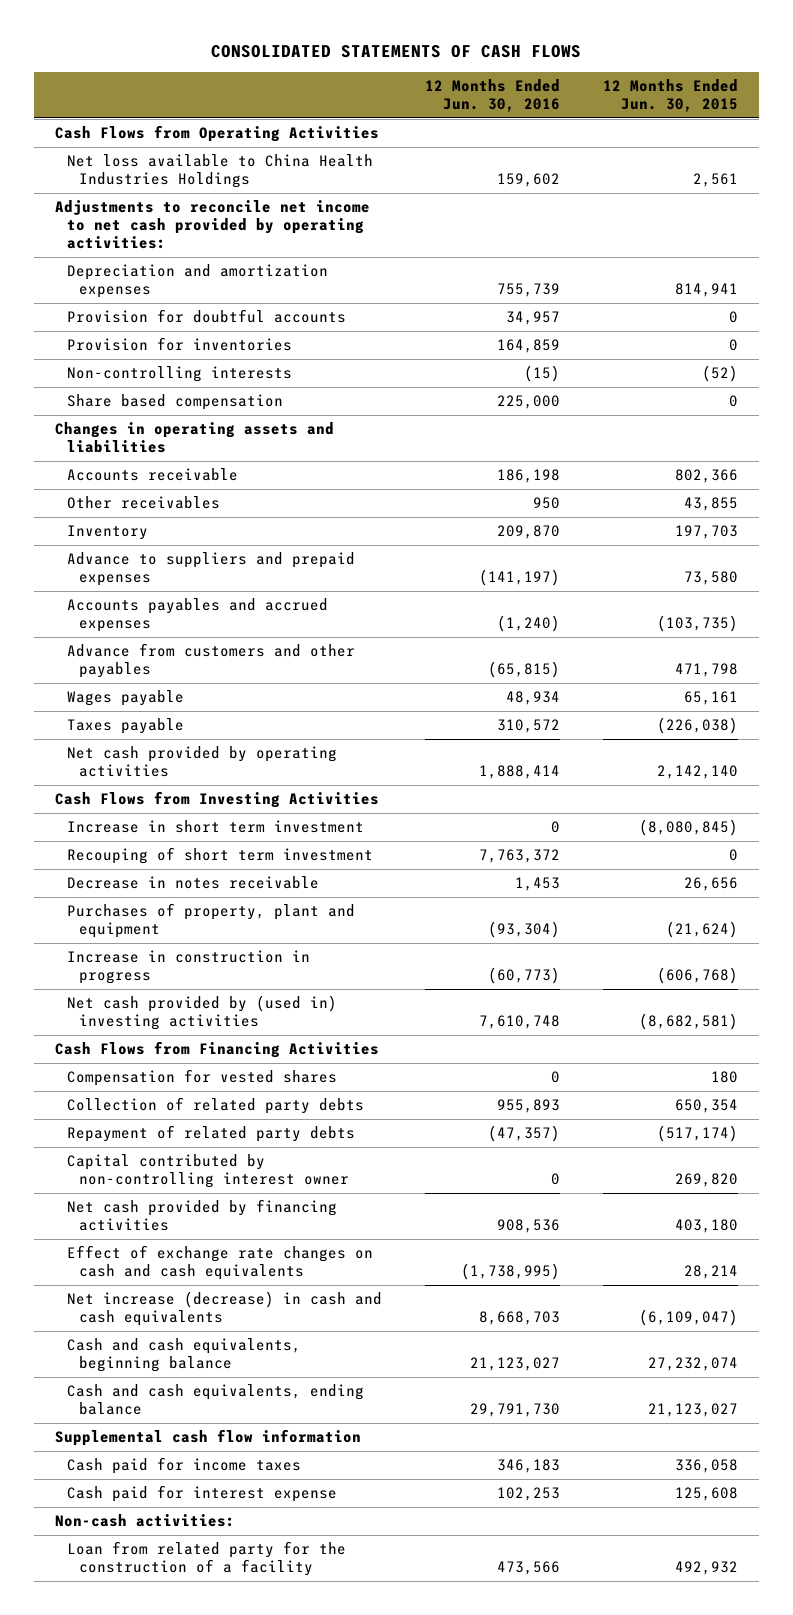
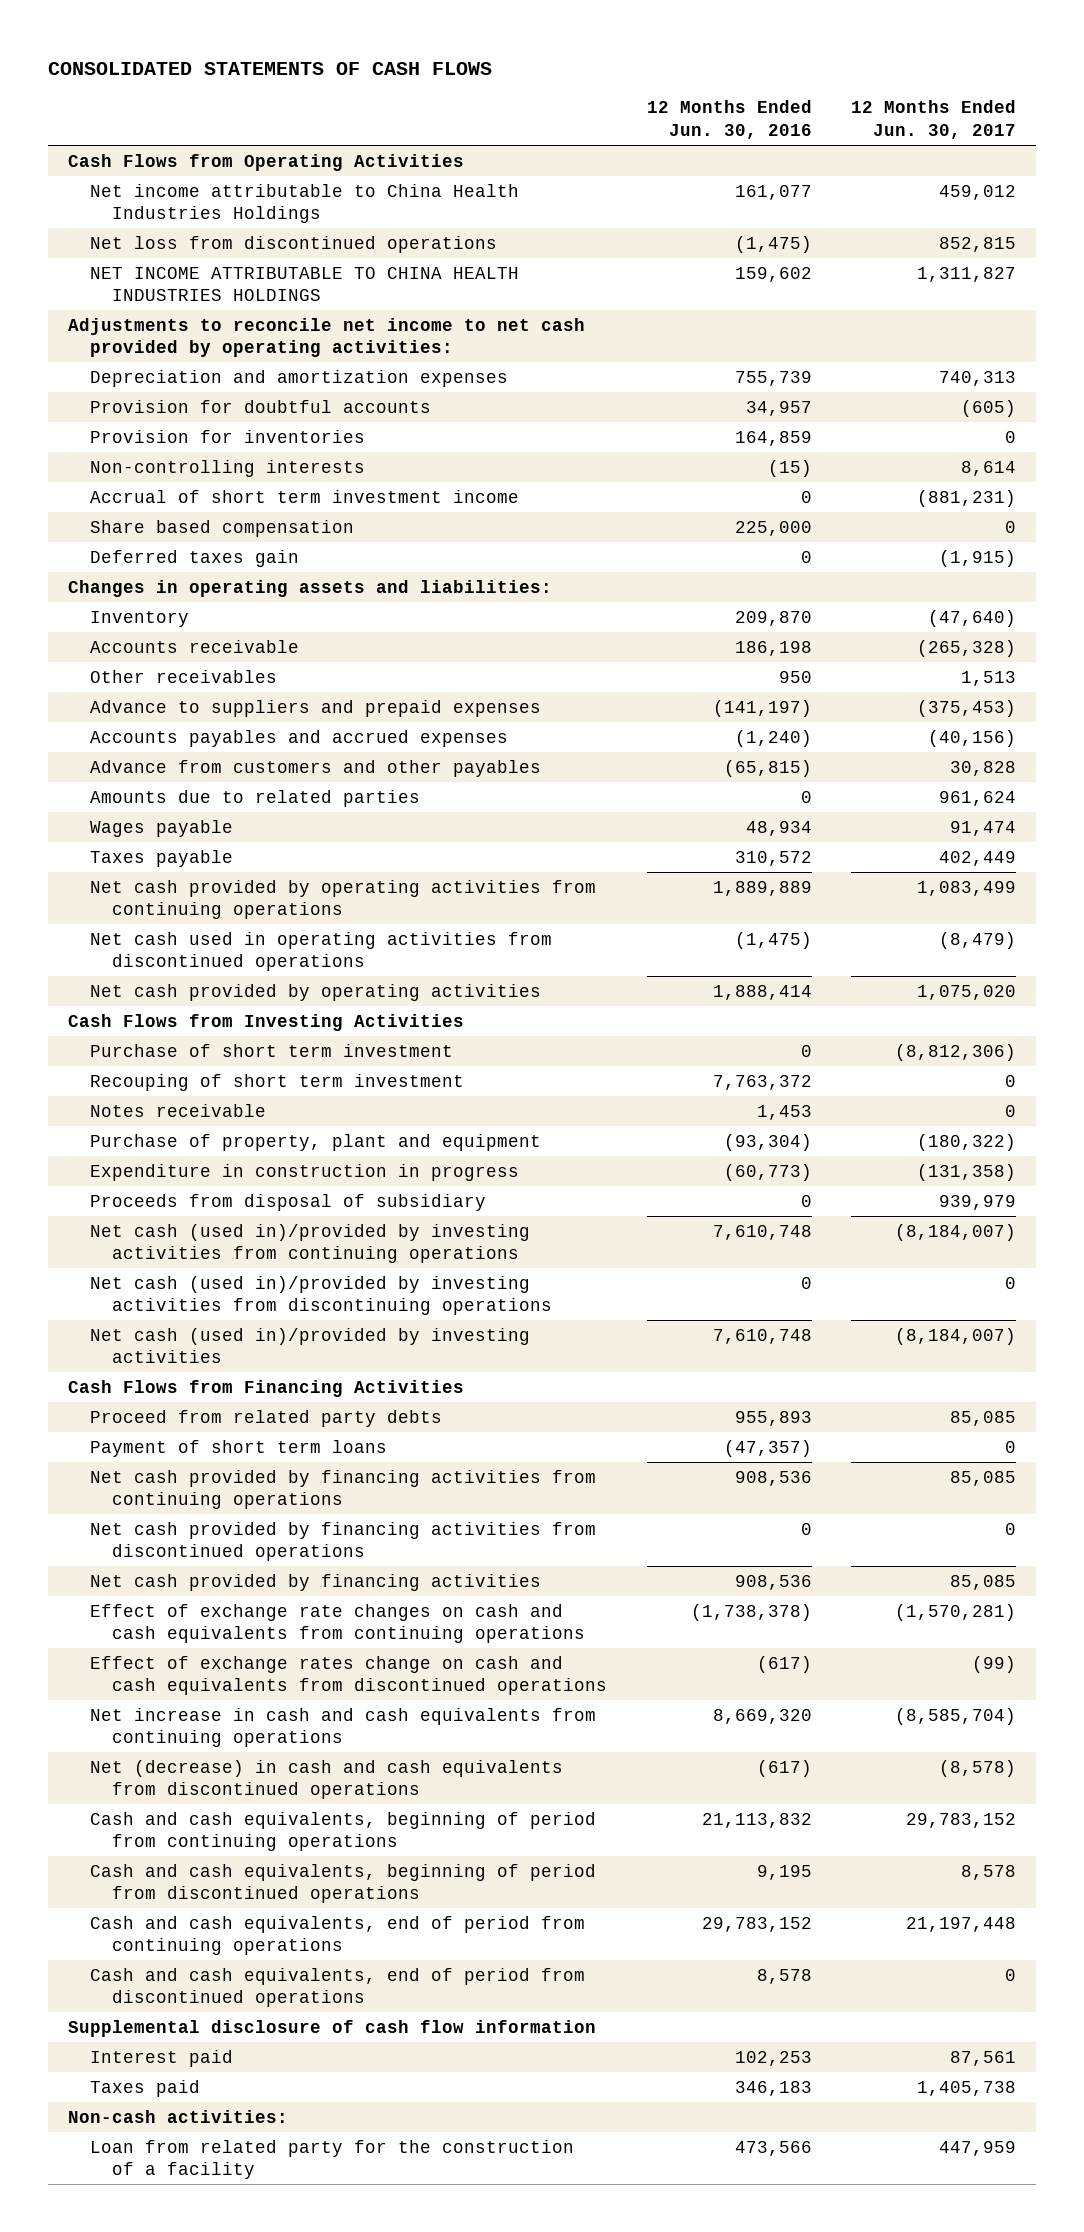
- | 12 Months Ended Jun. 30, 2016 | 12 Months Ended Jun. 30, 2015
+ | 12 Months Ended Jun. 30, 2016 | 12 Months Ended Jun. 30, 2017
- Net loss available to China Health Industries Holdings | 159,602 | 2,561
+ Net income attributable to China Health Industries Holdings | 161,077 | 459,012
+ Net loss from discontinued operations | (1,475) | 852,815
+ NET INCOME ATTRIBUTABLE TO CHINA HEALTH INDUSTRIES HOLDINGS | 159,602 | 1,311,827
+ Accrual of short term investment income | 0 | (881,231)
- Changes in operating assets and liabilities
+ Deferred taxes gain | 0 | (1,915)
+ Changes in operating assets and liabilities:
moved up: Inventory | 209,870 | (47,640)
+ Amounts due to related parties | 0 | 961,624
+ Net cash provided by operating activities from continuing operations | 1,889,889 | 1,083,499
+ Net cash used in operating activities from discontinued operations | (1,475) | (8,479)
- Increase in short term investment | 0 | (8,080,845)
+ Purchase of short term investment | 0 | (8,812,306)
- Decrease in notes receivable | 1,453 | 26,656
- Purchases of property, plant and equipment | (93,304) | (21,624)
- Increase in construction in progress | (60,773) | (606,768)
- Net cash provided by (used in) investing activities | 7,610,748 | (8,682,581)
+ Notes receivable | 1,453 | 0
+ Purchase of property, plant and equipment | (93,304) | (180,322)
+ Expenditure in construction in progress | (60,773) | (131,358)
+ Proceeds from disposal of subsidiary | 0 | 939,979
+ Net cash (used in)/provided by investing activities from continuing operations | 7,610,748 | (8,184,007)
+ Net cash (used in)/provided by investing activities from discontinuing operations | 0 | 0
+ Net cash (used in)/provided by investing activities | 7,610,748 | (8,184,007)
- Compensation for vested shares | 0 | 180
- Collection of related party debts | 955,893 | 650,354
- Repayment of related party debts | (47,357) | (517,174)
- Capital contributed by non-controlling interest owner | 0 | 269,820
+ Proceed from related party debts | 955,893 | 85,085
+ Payment of short term loans | (47,357) | 0
+ Net cash provided by financing activities from continuing operations | 908,536 | 85,085
+ Net cash provided by financing activities from discontinued operations | 0 | 0
- Effect of exchange rate changes on cash and cash equivalents | (1,738,995) | 28,214
- Net increase (decrease) in cash and cash equivalents | 8,668,703 | (6,109,047)
- Cash and cash equivalents, beginning balance | 21,123,027 | 27,232,074
- Cash and cash equivalents, ending balance | 29,791,730 | 21,123,027
- Supplemental cash flow information
- Cash paid for income taxes | 346,183 | 336,058
- Cash paid for interest expense | 102,253 | 125,608
+ Effect of exchange rate changes on cash and cash equivalents from continuing operations | (1,738,378) | (1,570,281)
+ Effect of exchange rates change on cash and cash equivalents from discontinued operations | (617) | (99)
+ Net increase in cash and cash equivalents from continuing operations | 8,669,320 | (8,585,704)
+ Net (decrease) in cash and cash equivalents from discontinued operations | (617) | (8,578)
+ Cash and cash equivalents, beginning of period from continuing operations | 21,113,832 | 29,783,152
+ Cash and cash equivalents, beginning of period from discontinued operations | 9,195 | 8,578
+ Cash and cash equivalents, end of period from continuing operations | 29,783,152 | 21,197,448
+ Cash and cash equivalents, end of period from discontinued operations | 8,578 | 0
+ Supplemental disclosure of cash flow information
+ Interest paid | 102,253 | 87,561
+ Taxes paid | 346,183 | 1,405,738

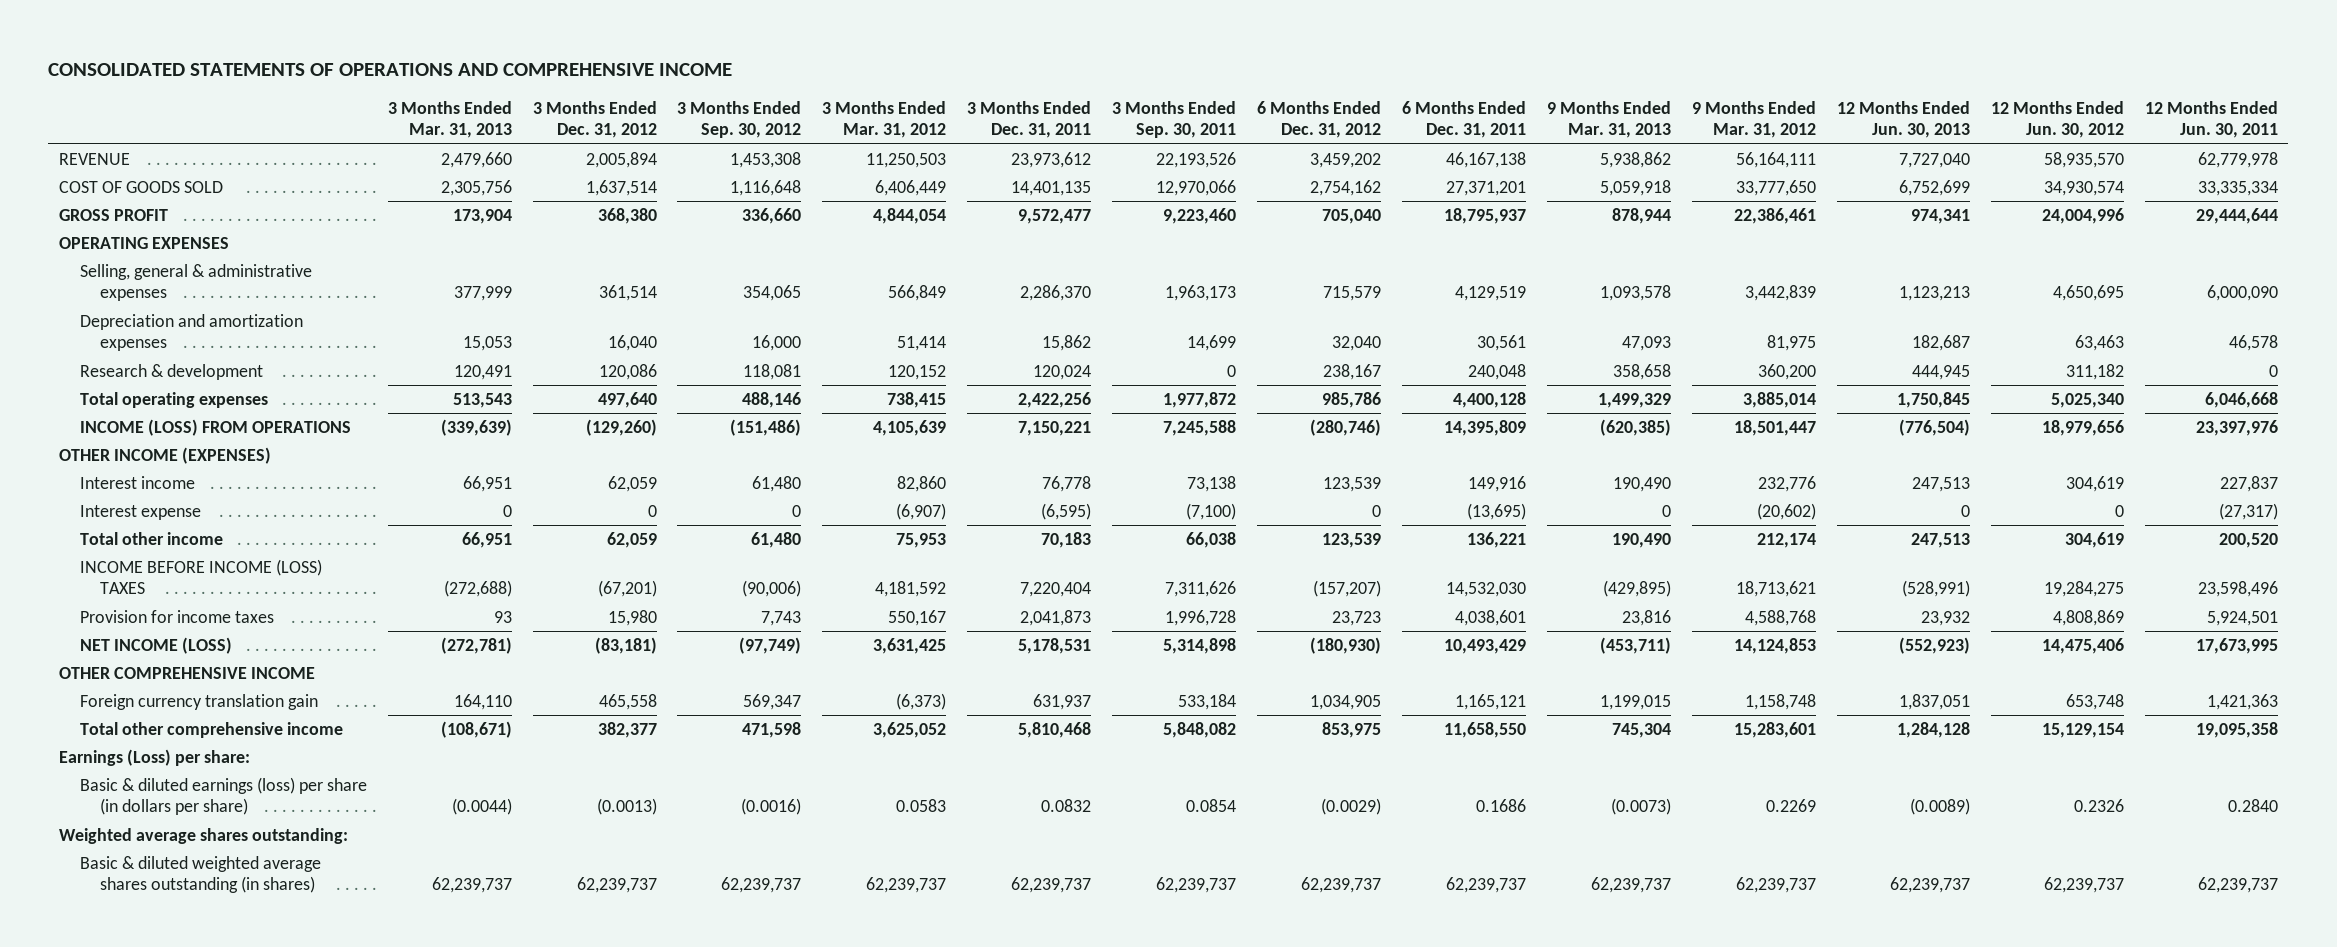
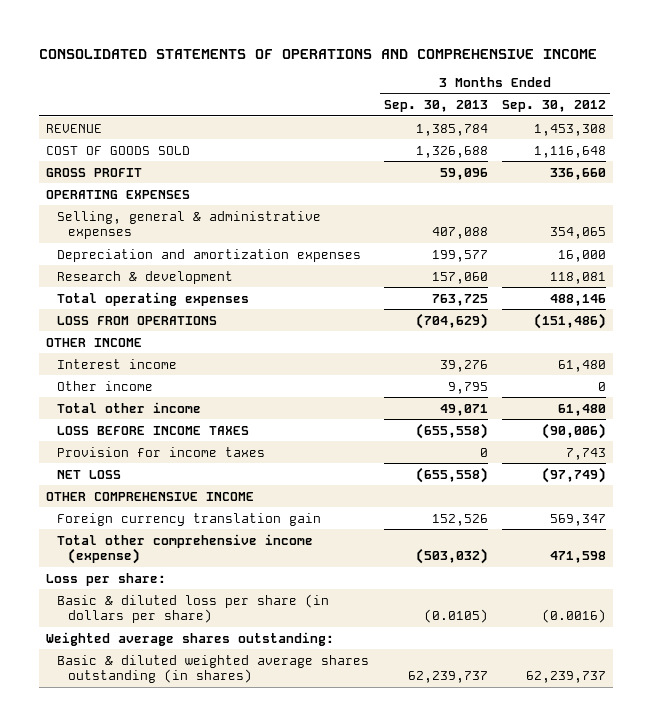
- | 3 Months Ended Mar. 31, 2013 | 3 Months Ended Dec. 31, 2012 | 3 Months Ended Sep. 30, 2012 | 3 Months Ended Mar. 31, 2012 | 3 Months Ended Dec. 31, 2011 | 3 Months Ended Sep. 30, 2011 | 6 Months Ended Dec. 31, 2012 | 6 Months Ended Dec. 31, 2011 | 9 Months Ended Mar. 31, 2013 | 9 Months Ended Mar. 31, 2012 | 12 Months Ended Jun. 30, 2013 | 12 Months Ended Jun. 30, 2012 | 12 Months Ended Jun. 30, 2011
+ | 3 Months Ended Sep. 30, 2013 | 3 Months Ended Sep. 30, 2012
- INCOME (LOSS) FROM OPERATIONS | (339,639) | (129,260) | (151,486) | 4,105,639 | 7,150,221 | 7,245,588 | (280,746) | 14,395,809 | (620,385) | 18,501,447 | (776,504) | 18,979,656 | 23,397,976
- OTHER INCOME (EXPENSES)
+ LOSS FROM OPERATIONS | (704,629) | (151,486)
+ OTHER INCOME
- Interest expense | 0 | 0 | 0 | (6,907) | (6,595) | (7,100) | 0 | (13,695) | 0 | (20,602) | 0 | 0 | (27,317)
+ Other income | 9,795 | 0
- INCOME BEFORE INCOME (LOSS) TAXES | (272,688) | (67,201) | (90,006) | 4,181,592 | 7,220,404 | 7,311,626 | (157,207) | 14,532,030 | (429,895) | 18,713,621 | (528,991) | 19,284,275 | 23,598,496
+ LOSS BEFORE INCOME TAXES | (655,558) | (90,006)
- NET INCOME (LOSS) | (272,781) | (83,181) | (97,749) | 3,631,425 | 5,178,531 | 5,314,898 | (180,930) | 10,493,429 | (453,711) | 14,124,853 | (552,923) | 14,475,406 | 17,673,995
+ NET LOSS | (655,558) | (97,749)
- Total other comprehensive income | (108,671) | 382,377 | 471,598 | 3,625,052 | 5,810,468 | 5,848,082 | 853,975 | 11,658,550 | 745,304 | 15,283,601 | 1,284,128 | 15,129,154 | 19,095,358
- Earnings (Loss) per share:
- Basic & diluted earnings (loss) per share (in dollars per share) | (0.0044) | (0.0013) | (0.0016) | 0.0583 | 0.0832 | 0.0854 | (0.0029) | 0.1686 | (0.0073) | 0.2269 | (0.0089) | 0.2326 | 0.2840
+ Total other comprehensive income (expense) | (503,032) | 471,598
+ Loss per share:
+ Basic & diluted loss per share (in dollars per share) | (0.0105) | (0.0016)

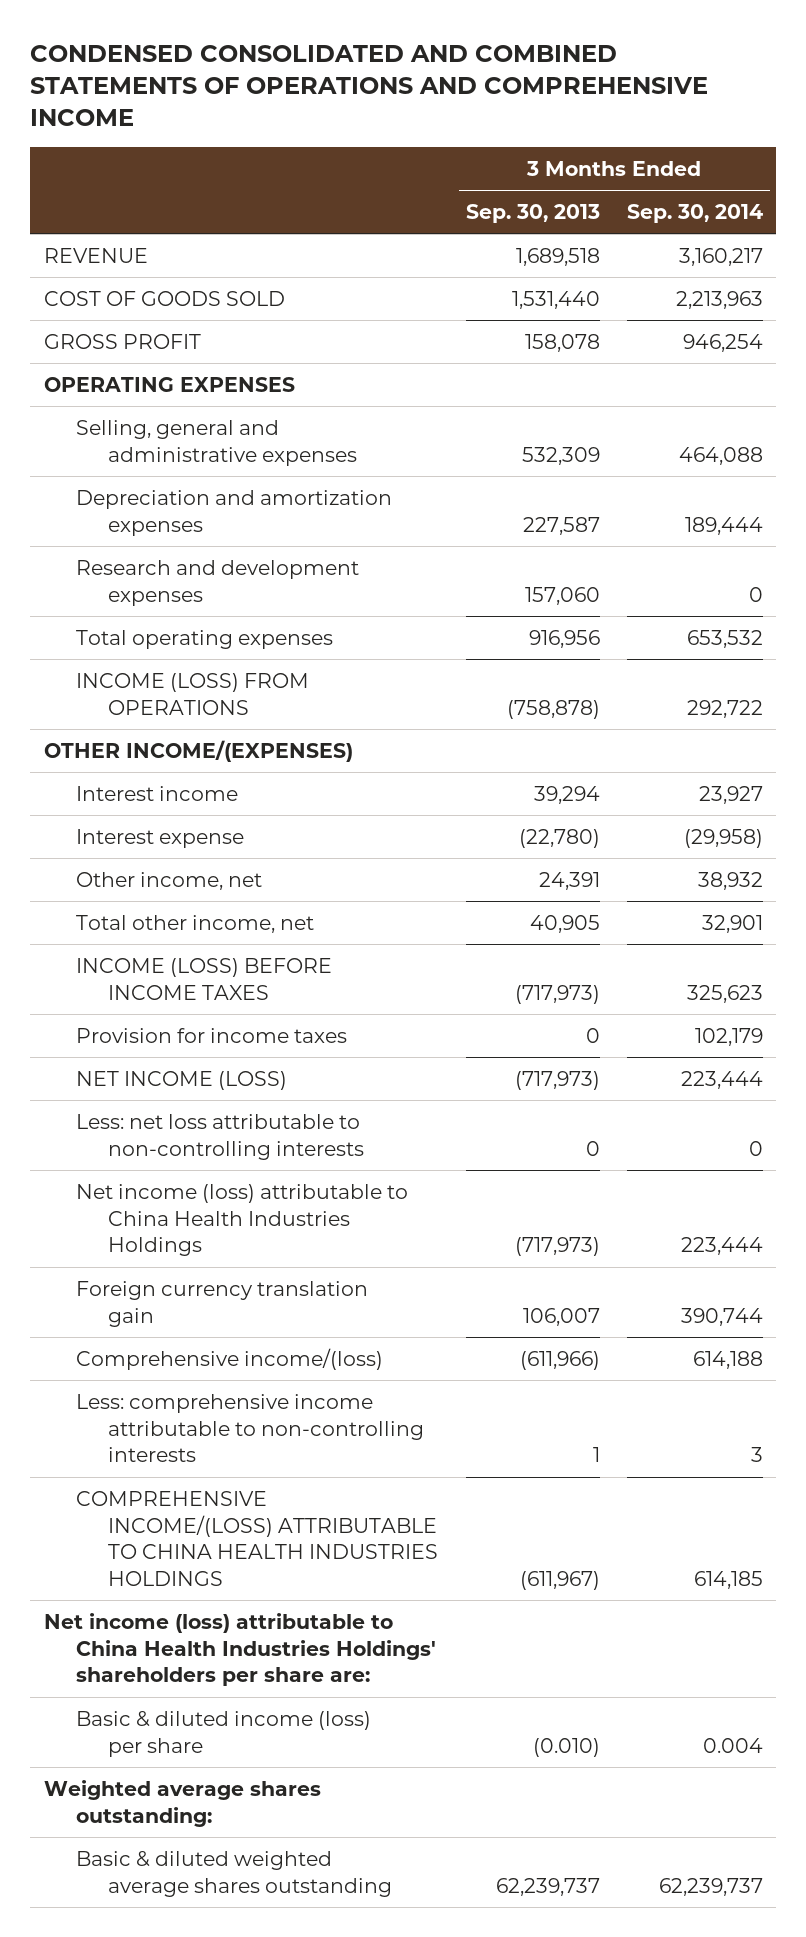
- CONSOLIDATED STATEMENTS OF OPERATIONS AND COMPREHENSIVE INCOME
+ CONDENSED CONSOLIDATED AND COMBINED STATEMENTS OF OPERATIONS AND COMPREHENSIVE INCOME
- | 3 Months Ended Sep. 30, 2013 | 3 Months Ended Sep. 30, 2012
+ | 3 Months Ended Sep. 30, 2013 | 3 Months Ended Sep. 30, 2014
- REVENUE | 1,385,784 | 1,453,308
- COST OF GOODS SOLD | 1,326,688 | 1,116,648
- GROSS PROFIT | 59,096 | 336,660
+ REVENUE | 1,689,518 | 3,160,217
+ COST OF GOODS SOLD | 1,531,440 | 2,213,963
+ GROSS PROFIT | 158,078 | 946,254
- Selling, general & administrative expenses | 407,088 | 354,065
- Depreciation and amortization expenses | 199,577 | 16,000
- Research & development | 157,060 | 118,081
- Total operating expenses | 763,725 | 488,146
- LOSS FROM OPERATIONS | (704,629) | (151,486)
- OTHER INCOME
- Interest income | 39,276 | 61,480
- Other income | 9,795 | 0
- Total other income | 49,071 | 61,480
- LOSS BEFORE INCOME TAXES | (655,558) | (90,006)
+ Selling, general and administrative expenses | 532,309 | 464,088
+ Depreciation and amortization expenses | 227,587 | 189,444
+ Research and development expenses | 157,060 | 0
+ Total operating expenses | 916,956 | 653,532
+ INCOME (LOSS) FROM OPERATIONS | (758,878) | 292,722
+ OTHER INCOME/(EXPENSES)
+ Interest income | 39,294 | 23,927
+ Interest expense | (22,780) | (29,958)
+ Other income, net | 24,391 | 38,932
+ Total other income, net | 40,905 | 32,901
+ INCOME (LOSS) BEFORE INCOME TAXES | (717,973) | 325,623
- NET LOSS | (655,558) | (97,749)
- OTHER COMPREHENSIVE INCOME
- Foreign currency translation gain | 152,526 | 569,347
- Total other comprehensive income (expense) | (503,032) | 471,598
- Loss per share:
- Basic & diluted loss per share (in dollars per share) | (0.0105) | (0.0016)
+ NET INCOME (LOSS) | (717,973) | 223,444
+ Less: net loss attributable to non-controlling interests | 0 | 0
+ Net income (loss) attributable to China Health Industries Holdings | (717,973) | 223,444
+ Foreign currency translation gain | 106,007 | 390,744
+ Comprehensive income/(loss) | (611,966) | 614,188
+ Less: comprehensive income attributable to non-controlling interests | 1 | 3
+ COMPREHENSIVE INCOME/(LOSS) ATTRIBUTABLE TO CHINA HEALTH INDUSTRIES HOLDINGS | (611,967) | 614,185
+ Net income (loss) attributable to China Health Industries Holdings' shareholders per share are:
+ Basic & diluted income (loss) per share | (0.010) | 0.004
- Basic & diluted weighted average shares outstanding (in shares) | 62,239,737 | 62,239,737
+ Basic & diluted weighted average shares outstanding | 62,239,737 | 62,239,737

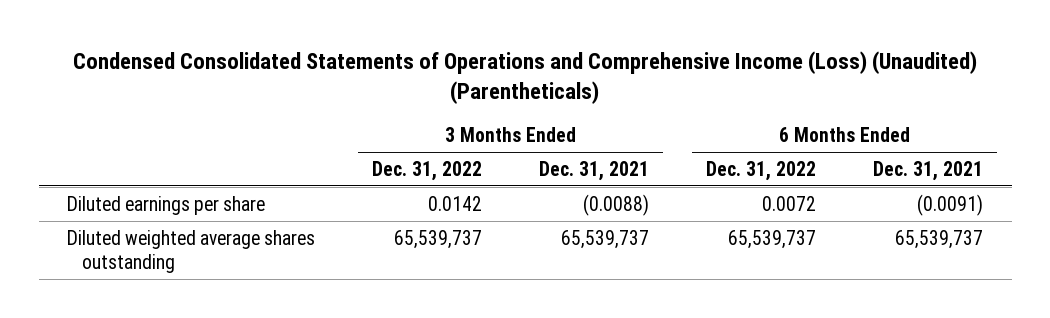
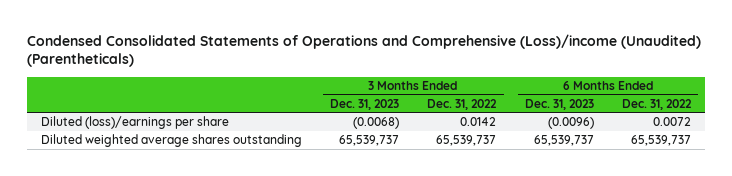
- Condensed Consolidated Statements of Operations and Comprehensive Income (Loss) (Unaudited) (Parentheticals)
+ Condensed Consolidated Statements of Operations and Comprehensive (Loss)/income (Unaudited) (Parentheticals)
- | 3 Months Ended Dec. 31, 2022 | 3 Months Ended Dec. 31, 2021 | 6 Months Ended Dec. 31, 2022 | 6 Months Ended Dec. 31, 2021
+ | 3 Months Ended Dec. 31, 2023 | 3 Months Ended Dec. 31, 2022 | 6 Months Ended Dec. 31, 2023 | 6 Months Ended Dec. 31, 2022
- Diluted earnings per share | 0.0142 | (0.0088) | 0.0072 | (0.0091)
+ Diluted (loss)/earnings per share | (0.0068) | 0.0142 | (0.0096) | 0.0072

